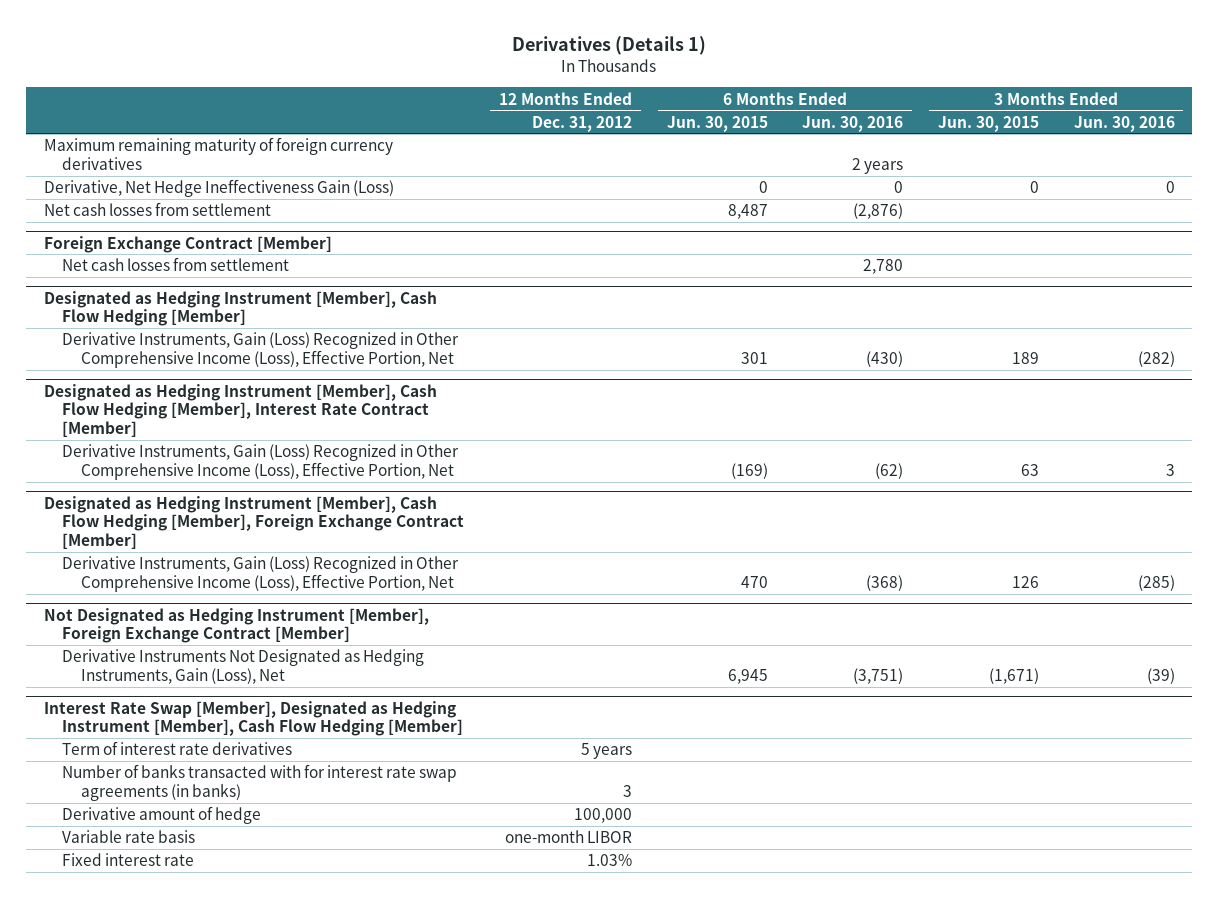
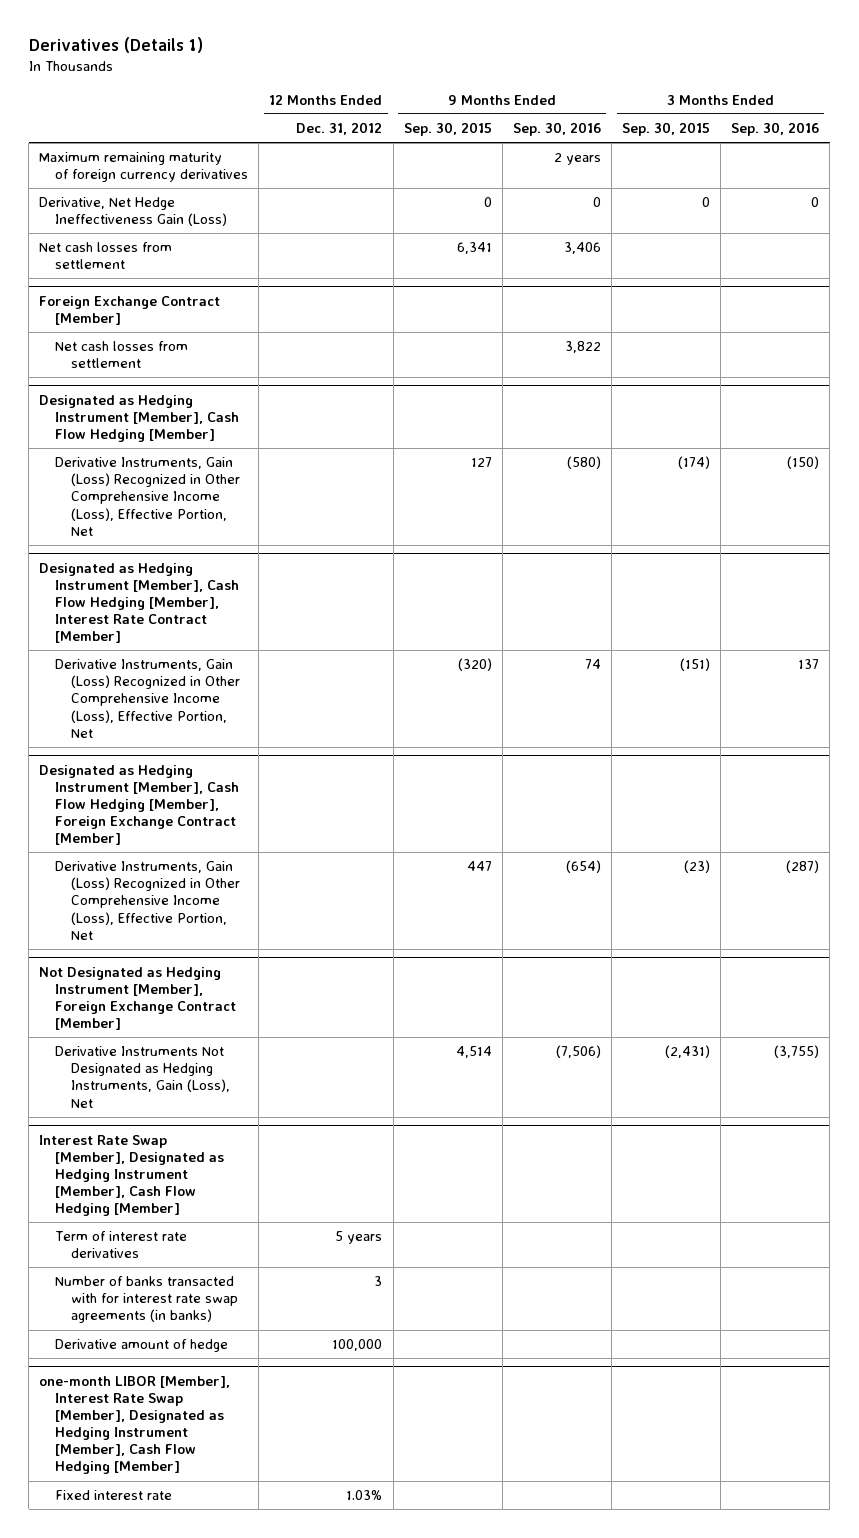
- | 12 Months Ended Dec. 31, 2012 | 6 Months Ended Jun. 30, 2015 | 6 Months Ended Jun. 30, 2016 | 3 Months Ended Jun. 30, 2015 | 3 Months Ended Jun. 30, 2016
+ | 12 Months Ended Dec. 31, 2012 | 9 Months Ended Sep. 30, 2015 | 9 Months Ended Sep. 30, 2016 | 3 Months Ended Sep. 30, 2015 | 3 Months Ended Sep. 30, 2016
@ Interest Rate Swap [Member], Designated as Hedging Instrument [Member], Cash Flow Hedging [Member]
- Variable rate basis | one-month LIBOR | | | |
- Fixed interest rate | 1.03% | | | |
+ one-month LIBOR [Member], Interest Rate Swap [Member], Designated as Hedging Instrument [Member], Cash Flow Hedging [Member]
+ Fixed interest rate | 1.03% | | | |

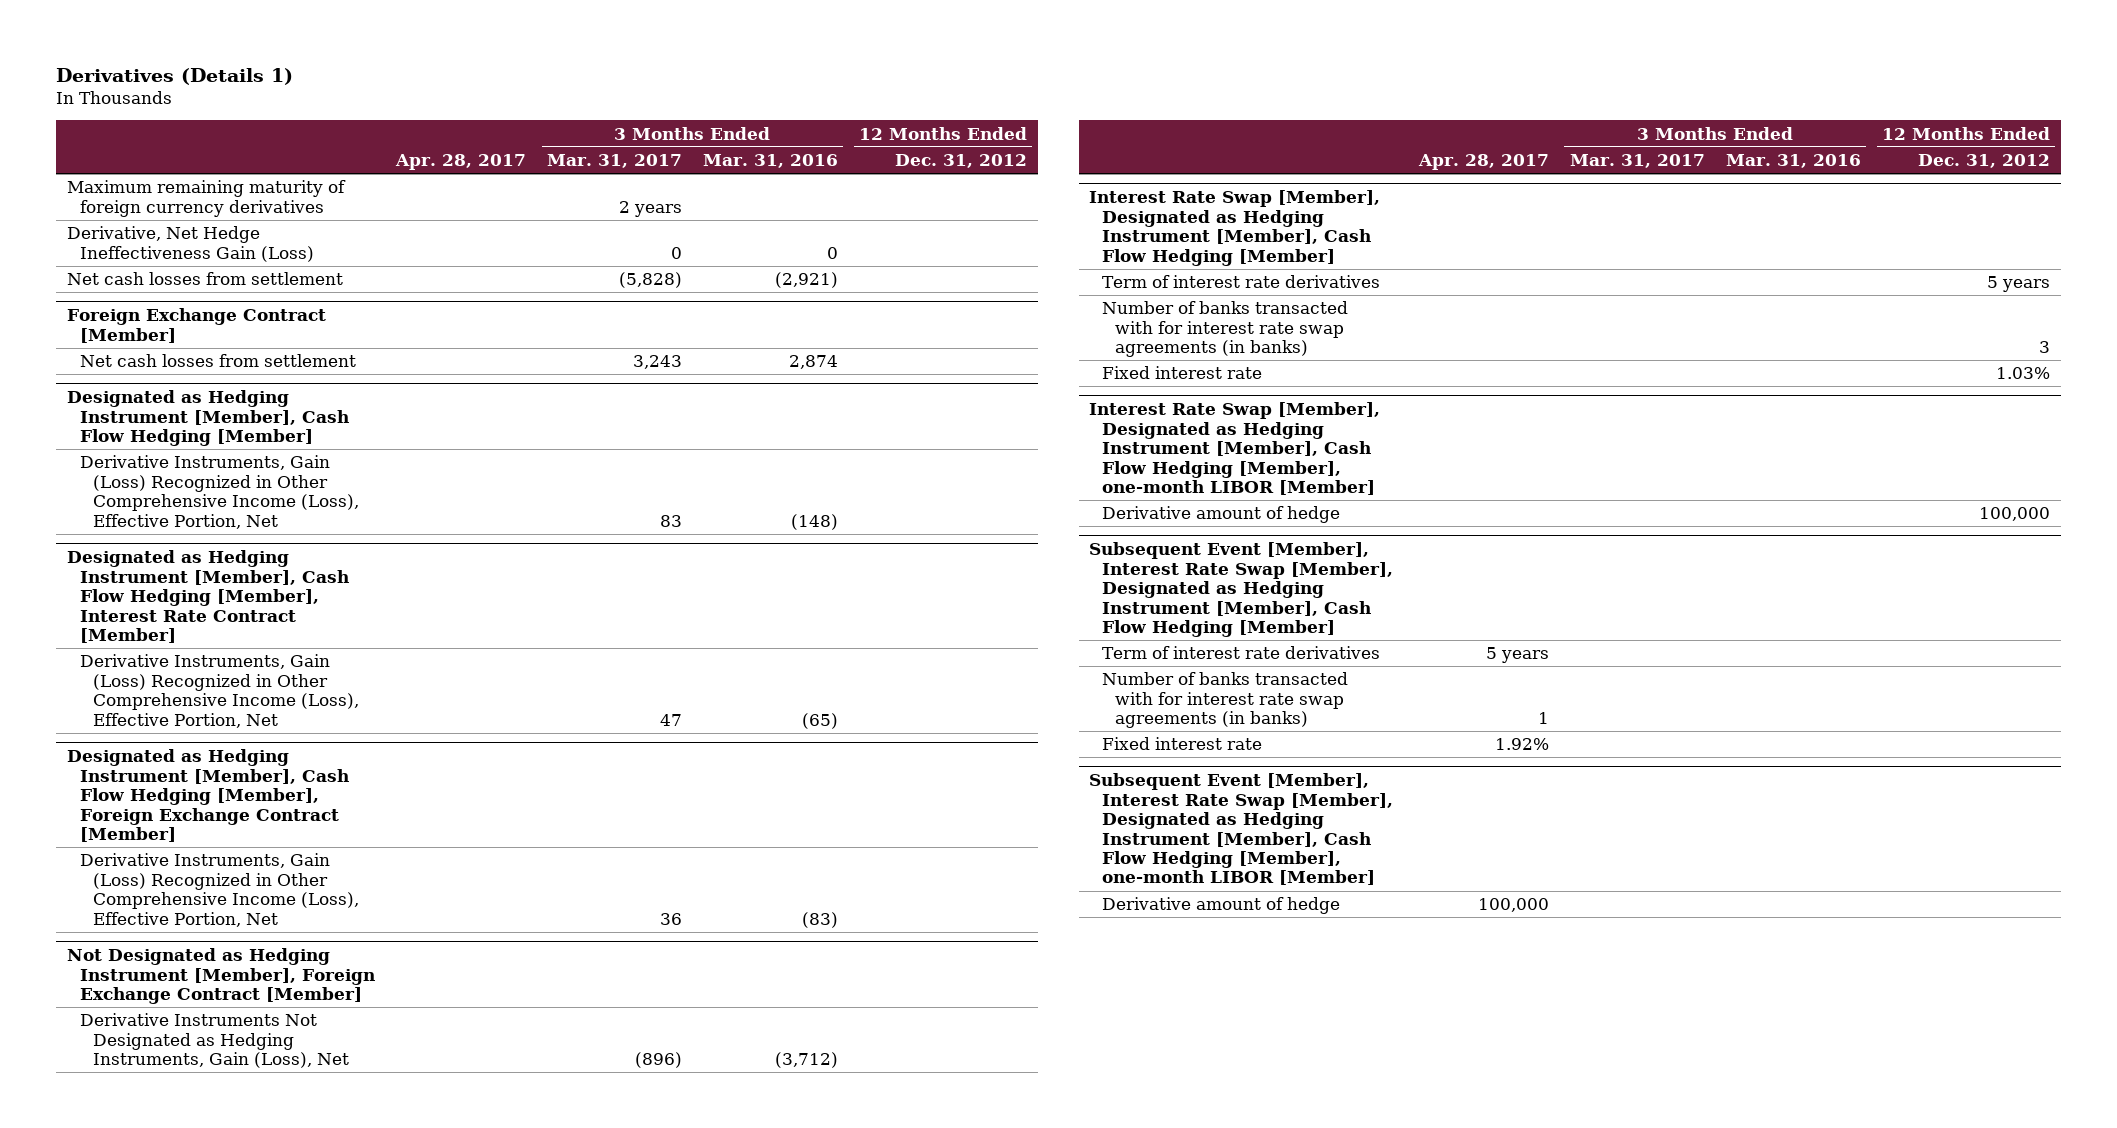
- | 12 Months Ended Dec. 31, 2012 | 9 Months Ended Sep. 30, 2015 | 9 Months Ended Sep. 30, 2016 | 3 Months Ended Sep. 30, 2015 | 3 Months Ended Sep. 30, 2016
+ | Apr. 28, 2017 | 3 Months Ended Mar. 31, 2017 | 3 Months Ended Mar. 31, 2016 | 12 Months Ended Dec. 31, 2012
@ Interest Rate Swap [Member], Designated as Hedging Instrument [Member], Cash Flow Hedging [Member]
- Derivative amount of hedge | 100,000 | | | |
- one-month LIBOR [Member], Interest Rate Swap [Member], Designated as Hedging Instrument [Member], Cash Flow Hedging [Member]
- Fixed interest rate | 1.03% | | | |
@ Interest Rate Swap [Member], Designated as Hedging Instrument [Member], Cash Flow Hedging [Member]
+ Fixed interest rate | | | | 1.03%
+ Interest Rate Swap [Member], Designated as Hedging Instrument [Member], Cash Flow Hedging [Member], one-month LIBOR [Member]
+ Derivative amount of hedge | | | | 100,000
+ Subsequent Event [Member], Interest Rate Swap [Member], Designated as Hedging Instrument [Member], Cash Flow Hedging [Member]
+ Term of interest rate derivatives | 5 years | | |
+ Number of banks transacted with for interest rate swap agreements (in banks) | 1 | | |
+ Fixed interest rate | 1.92% | | |
+ Subsequent Event [Member], Interest Rate Swap [Member], Designated as Hedging Instrument [Member], Cash Flow Hedging [Member], one-month LIBOR [Member]
+ Derivative amount of hedge | 100,000 | | |

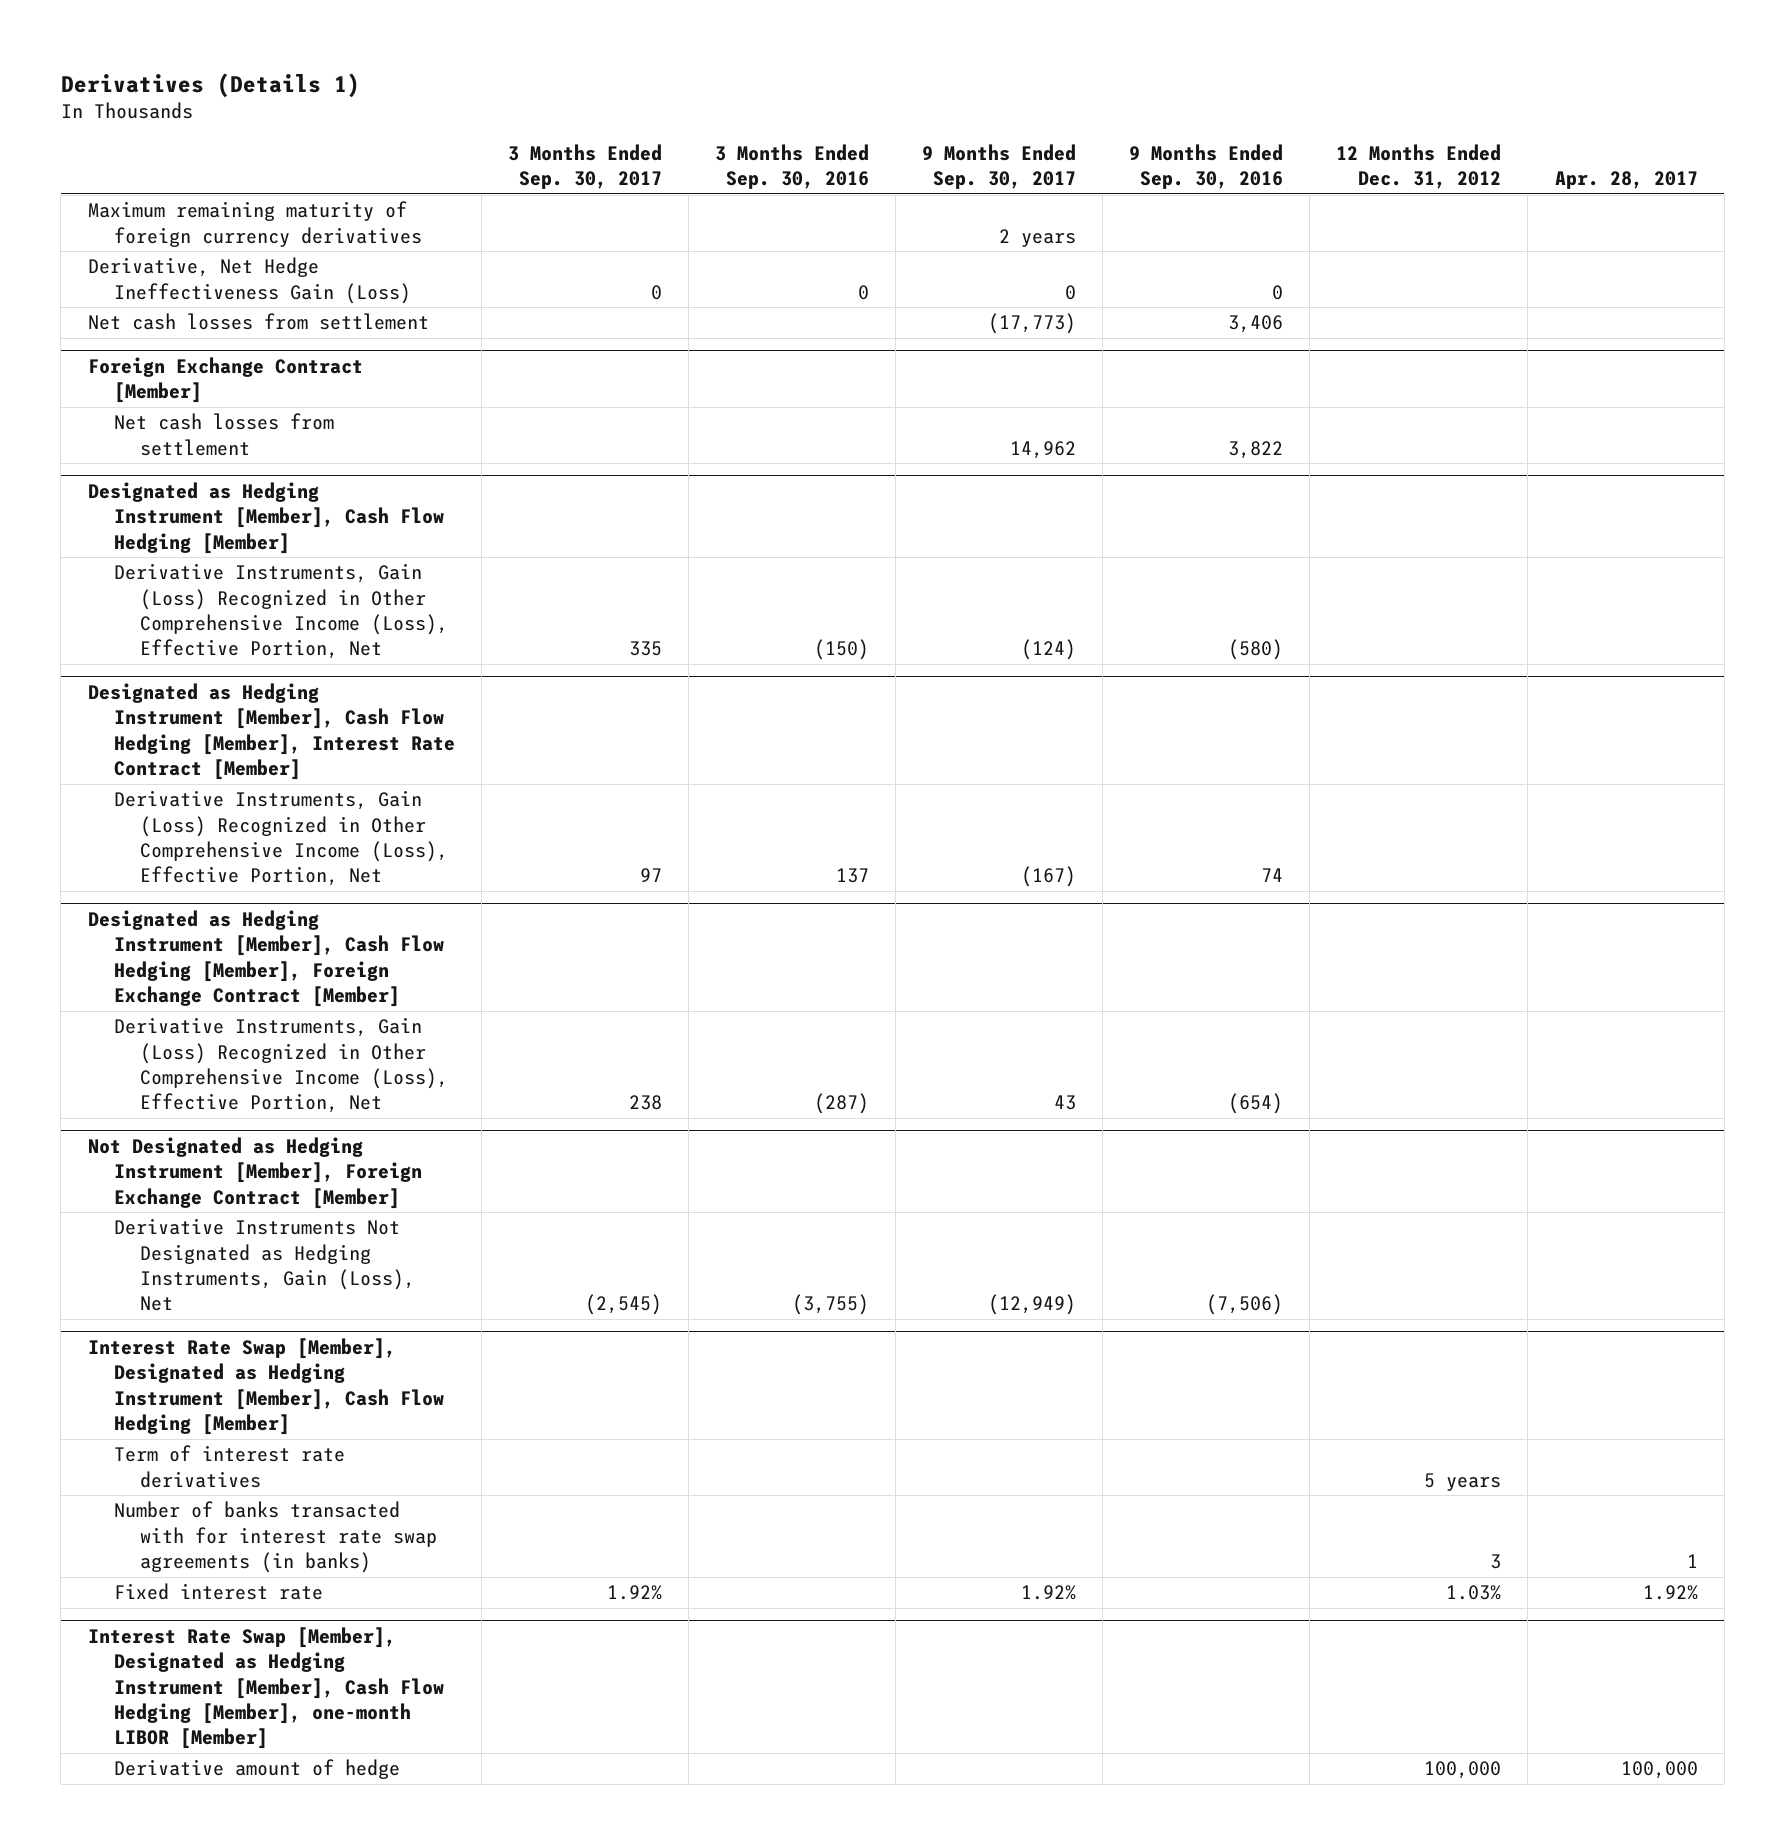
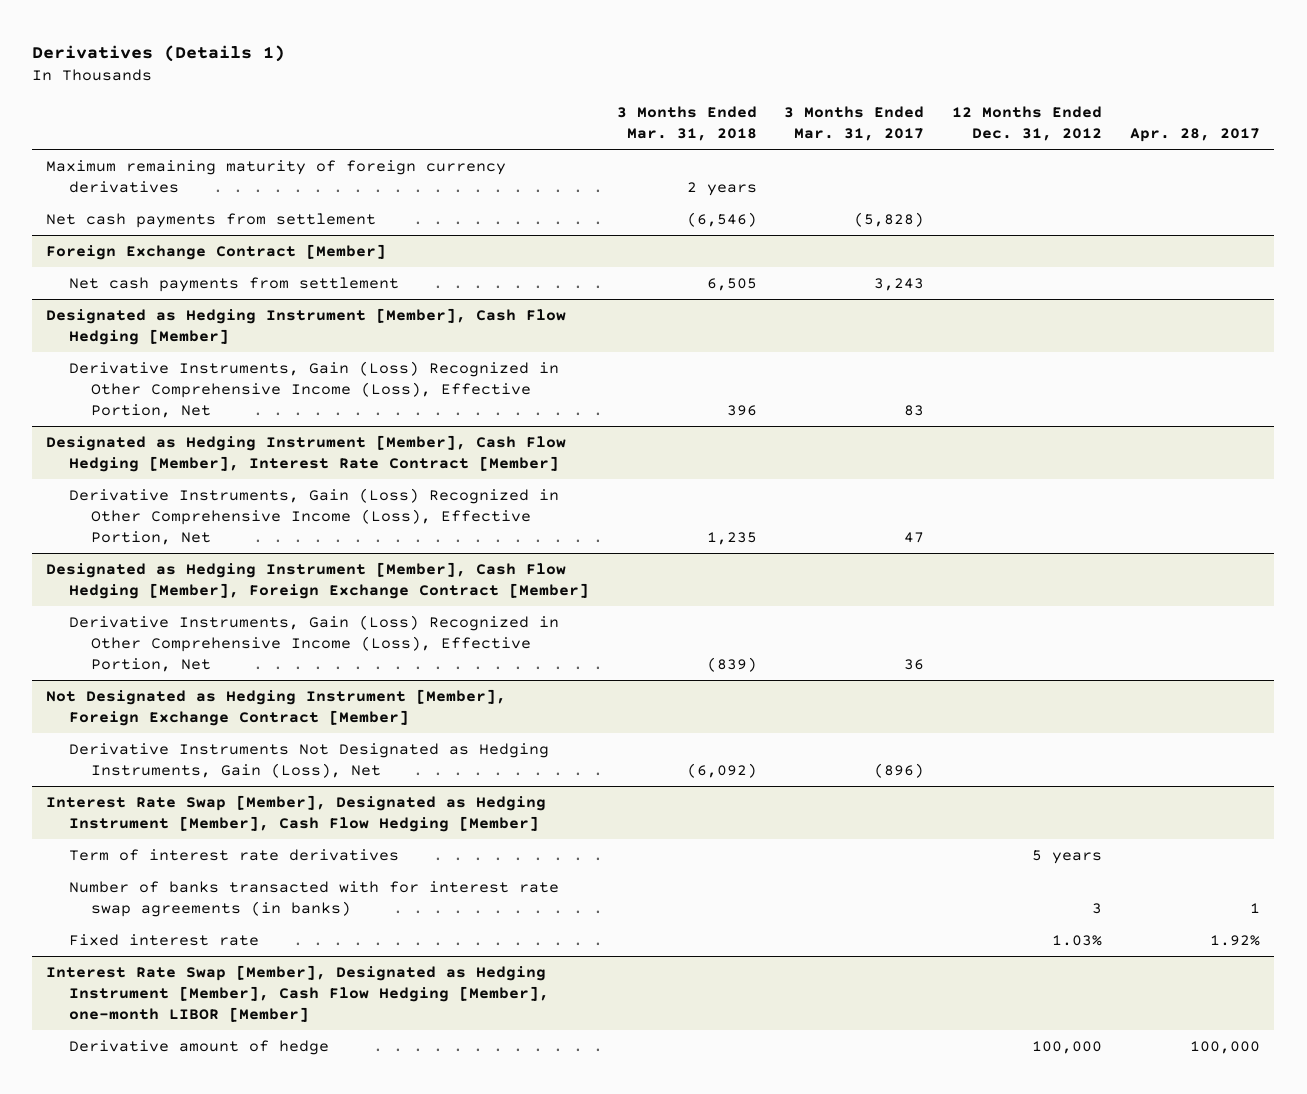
- | 3 Months Ended Sep. 30, 2017 | 3 Months Ended Sep. 30, 2016 | 9 Months Ended Sep. 30, 2017 | 9 Months Ended Sep. 30, 2016 | 12 Months Ended Dec. 31, 2012 | Apr. 28, 2017
+ | 3 Months Ended Mar. 31, 2018 | 3 Months Ended Mar. 31, 2017 | 12 Months Ended Dec. 31, 2012 | Apr. 28, 2017
- Derivative, Net Hedge Ineffectiveness Gain (Loss) | 0 | 0 | 0 | 0 | |
- Net cash losses from settlement | | | (17,773) | 3,406 | |
+ Net cash payments from settlement | (6,546) | (5,828) | |
@ Foreign Exchange Contract [Member]
- Net cash losses from settlement | | | 14,962 | 3,822 | |
+ Net cash payments from settlement | 6,505 | 3,243 | |

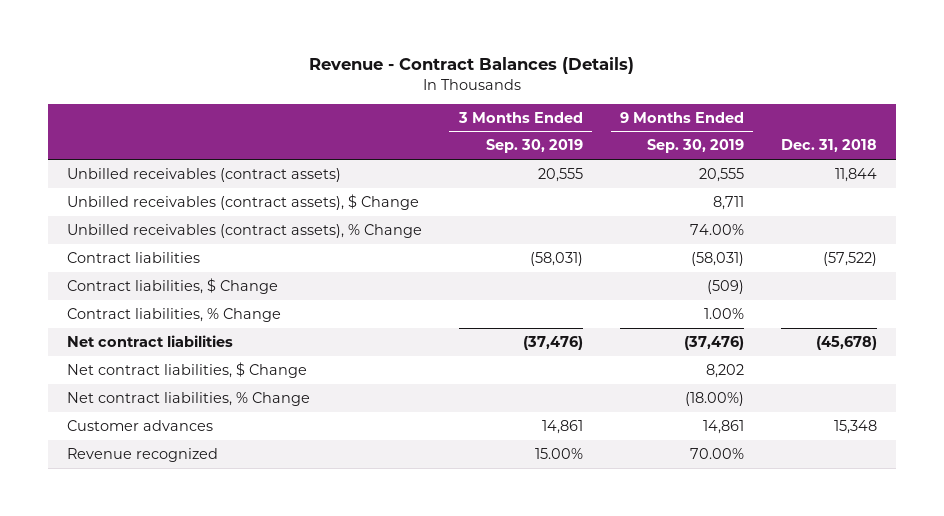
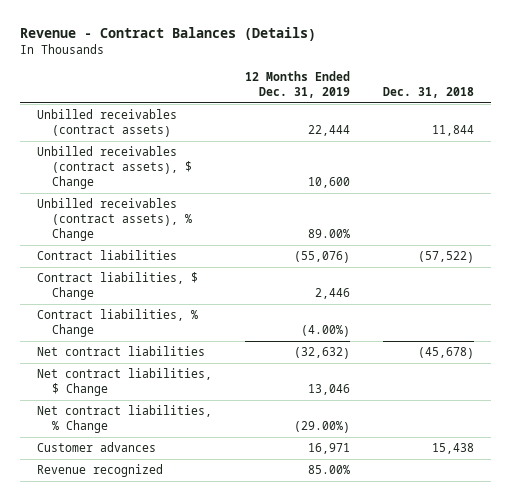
- | 3 Months Ended Sep. 30, 2019 | 9 Months Ended Sep. 30, 2019 | Dec. 31, 2018
+ | 12 Months Ended Dec. 31, 2019 | Dec. 31, 2018
- Customer advances | 14,861 | 14,861 | 15,348
+ Customer advances | 16,971 | 15,438

